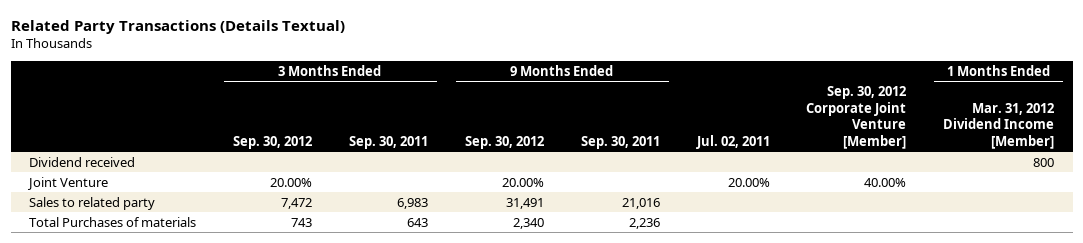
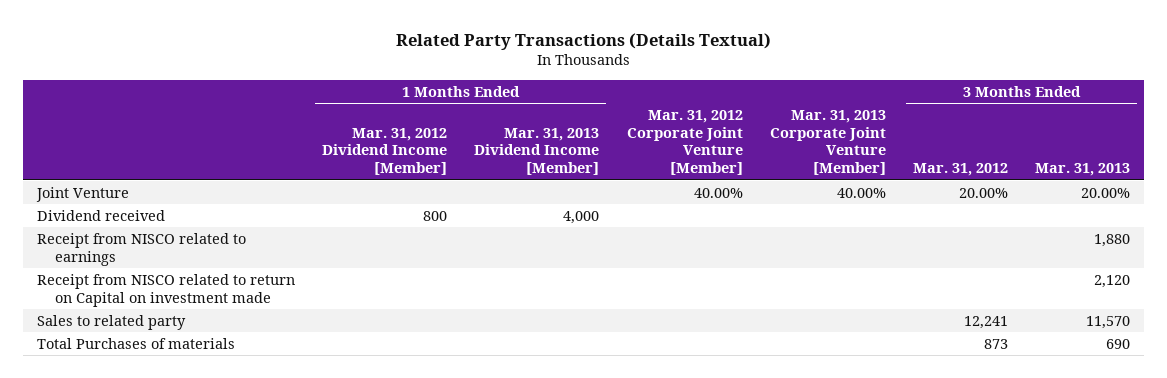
- | 3 Months Ended Sep. 30, 2012 | 3 Months Ended Sep. 30, 2011 | 9 Months Ended Sep. 30, 2012 | 9 Months Ended Sep. 30, 2011 | Jul. 02, 2011 | Sep. 30, 2012 Corporate Joint Venture [Member] | 1 Months Ended Mar. 31, 2012 Dividend Income [Member]
+ | 1 Months Ended Mar. 31, 2012 Dividend Income [Member] | 1 Months Ended Mar. 31, 2013 Dividend Income [Member] | Mar. 31, 2012 Corporate Joint Venture [Member] | Mar. 31, 2013 Corporate Joint Venture [Member] | 3 Months Ended Mar. 31, 2012 | 3 Months Ended Mar. 31, 2013
moved down: Dividend received | 800 | 4,000 | | | |
+ Receipt from NISCO related to earnings | | | | | | 1,880
+ Receipt from NISCO related to return on Capital on investment made | | | | | | 2,120

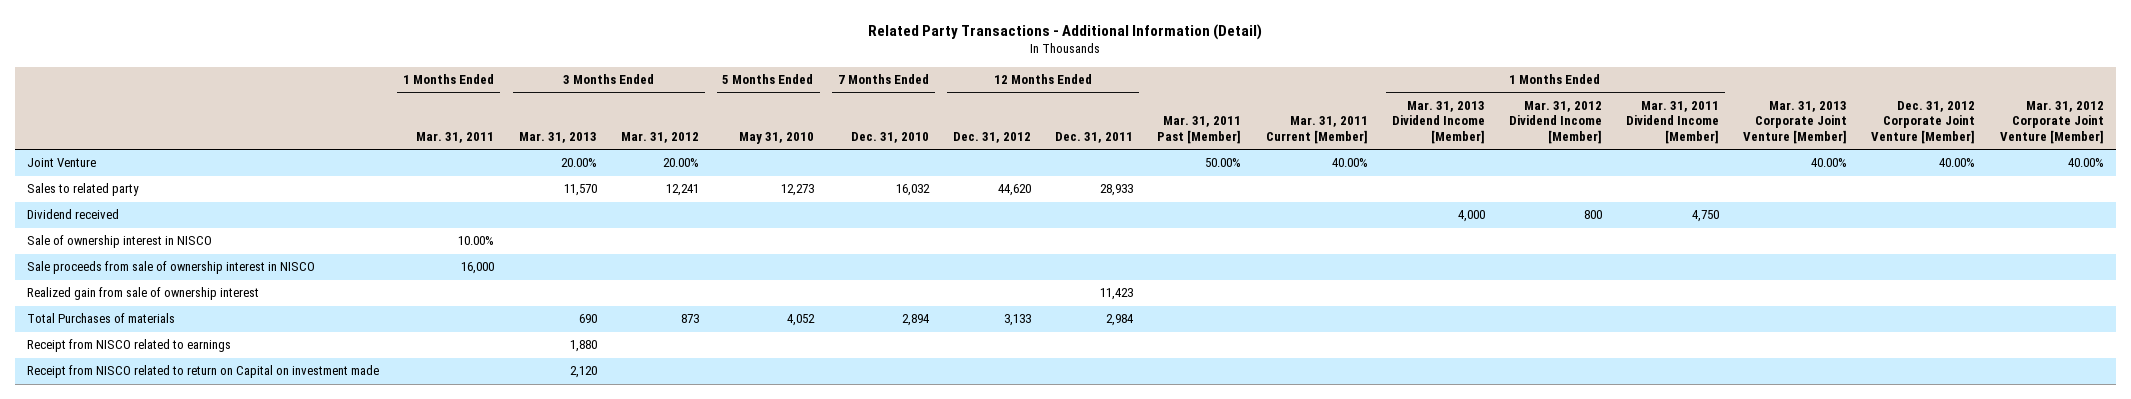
- Related Party Transactions (Details Textual)
+ Related Party Transactions - Additional Information (Detail)
- | 1 Months Ended Mar. 31, 2012 Dividend Income [Member] | 1 Months Ended Mar. 31, 2013 Dividend Income [Member] | Mar. 31, 2012 Corporate Joint Venture [Member] | Mar. 31, 2013 Corporate Joint Venture [Member] | 3 Months Ended Mar. 31, 2012 | 3 Months Ended Mar. 31, 2013
+ | 1 Months Ended Mar. 31, 2011 | 3 Months Ended Mar. 31, 2013 | 3 Months Ended Mar. 31, 2012 | 5 Months Ended May 31, 2010 | 7 Months Ended Dec. 31, 2010 | 12 Months Ended Dec. 31, 2012 | 12 Months Ended Dec. 31, 2011 | Mar. 31, 2011 Past [Member] | Mar. 31, 2011 Current [Member] | 1 Months Ended Mar. 31, 2013 Dividend Income [Member] | 1 Months Ended Mar. 31, 2012 Dividend Income [Member] | 1 Months Ended Mar. 31, 2011 Dividend Income [Member] | Mar. 31, 2013 Corporate Joint Venture [Member] | Dec. 31, 2012 Corporate Joint Venture [Member] | Mar. 31, 2012 Corporate Joint Venture [Member]
moved up: Sales to related party | | 11,570 | 12,241 | 12,273 | 16,032 | 44,620 | 28,933 | | | | | | | |
+ Sale of ownership interest in NISCO | 10.00% | | | | | | | | | | | | | |
+ Sale proceeds from sale of ownership interest in NISCO | 16,000 | | | | | | | | | | | | | |
+ Realized gain from sale of ownership interest | | | | | | | 11,423 | | | | | | | |
moved up: Total Purchases of materials | | 690 | 873 | 4,052 | 2,894 | 3,133 | 2,984 | | | | | | | |

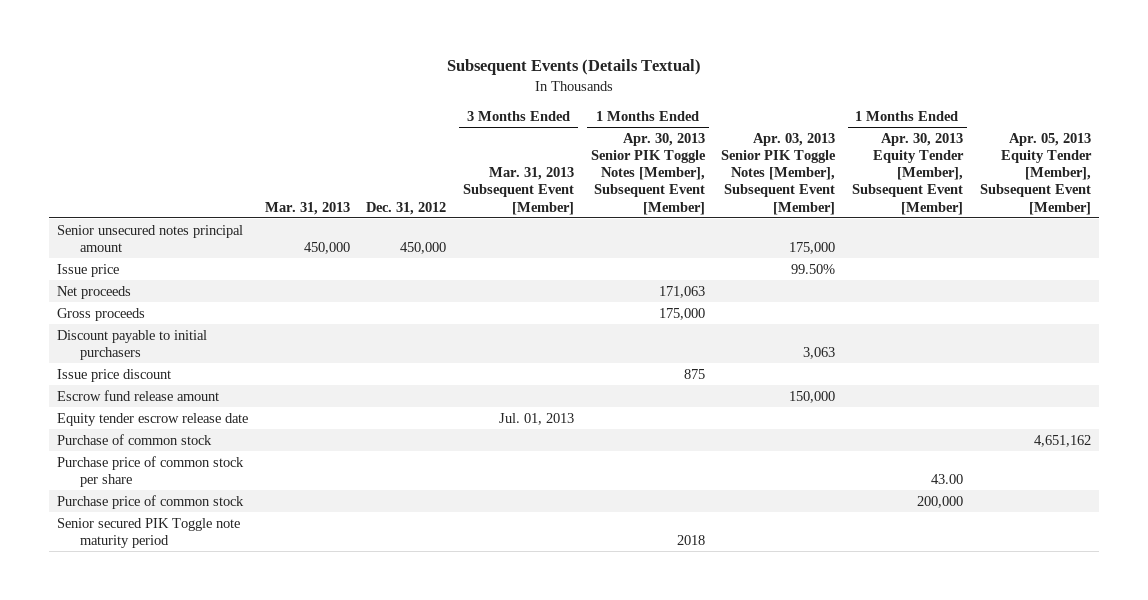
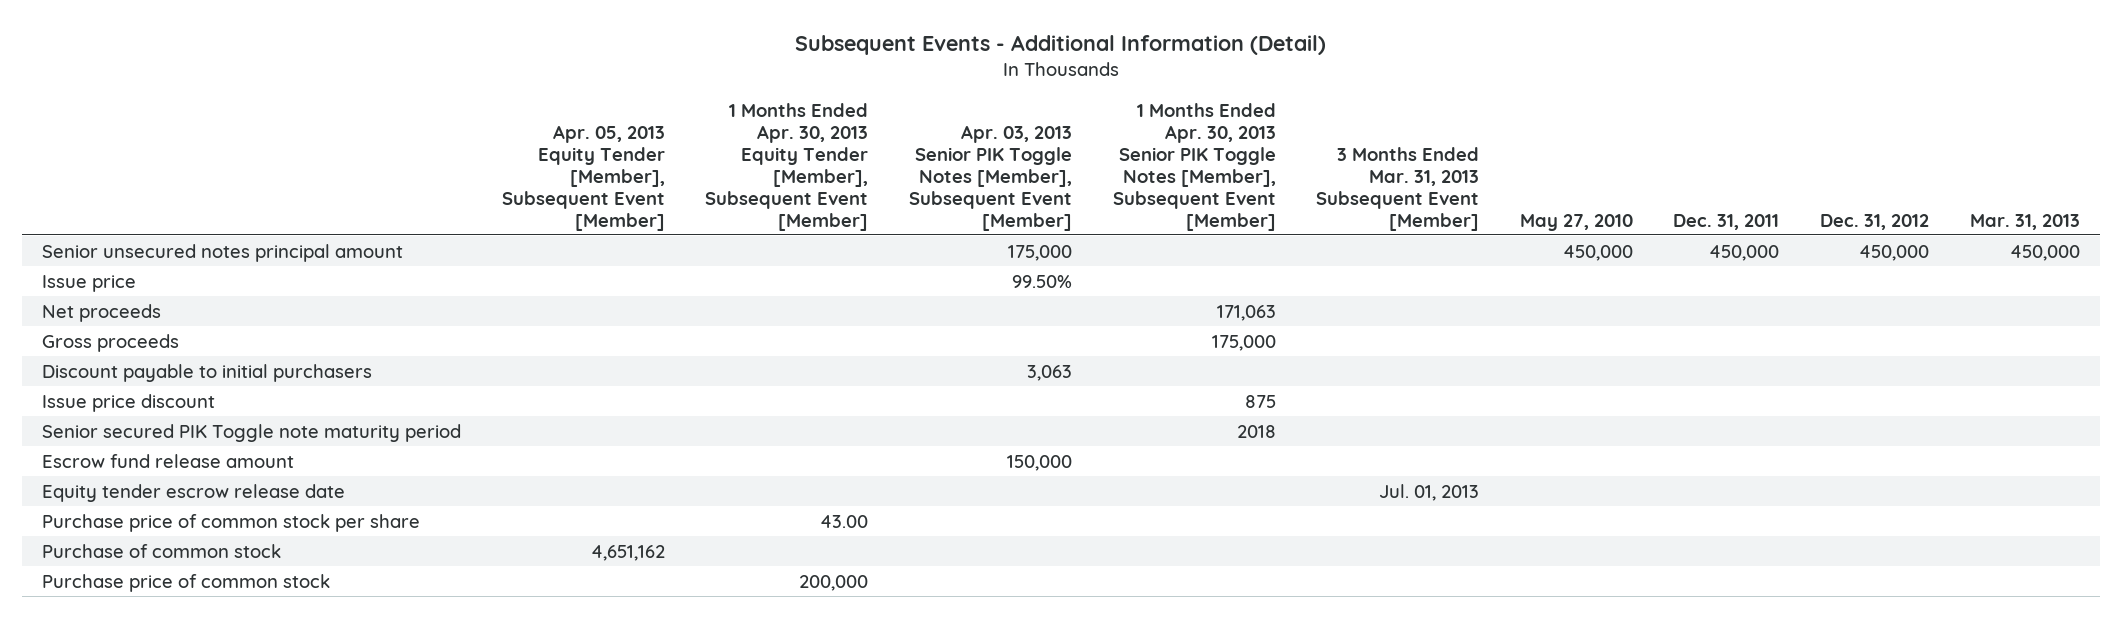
- Subsequent Events (Details Textual)
+ Subsequent Events - Additional Information (Detail)
- | Mar. 31, 2013 | Dec. 31, 2012 | 3 Months Ended Mar. 31, 2013 Subsequent Event [Member] | 1 Months Ended Apr. 30, 2013 Senior PIK Toggle Notes [Member], Subsequent Event [Member] | Apr. 03, 2013 Senior PIK Toggle Notes [Member], Subsequent Event [Member] | 1 Months Ended Apr. 30, 2013 Equity Tender [Member], Subsequent Event [Member] | Apr. 05, 2013 Equity Tender [Member], Subsequent Event [Member]
+ | Apr. 05, 2013 Equity Tender [Member], Subsequent Event [Member] | 1 Months Ended Apr. 30, 2013 Equity Tender [Member], Subsequent Event [Member] | Apr. 03, 2013 Senior PIK Toggle Notes [Member], Subsequent Event [Member] | 1 Months Ended Apr. 30, 2013 Senior PIK Toggle Notes [Member], Subsequent Event [Member] | 3 Months Ended Mar. 31, 2013 Subsequent Event [Member] | May 27, 2010 | Dec. 31, 2011 | Dec. 31, 2012 | Mar. 31, 2013
moved up: Senior secured PIK Toggle note maturity period | | | | 2018 | | | | |
moved down: Purchase of common stock | 4,651,162 | | | | | | | |

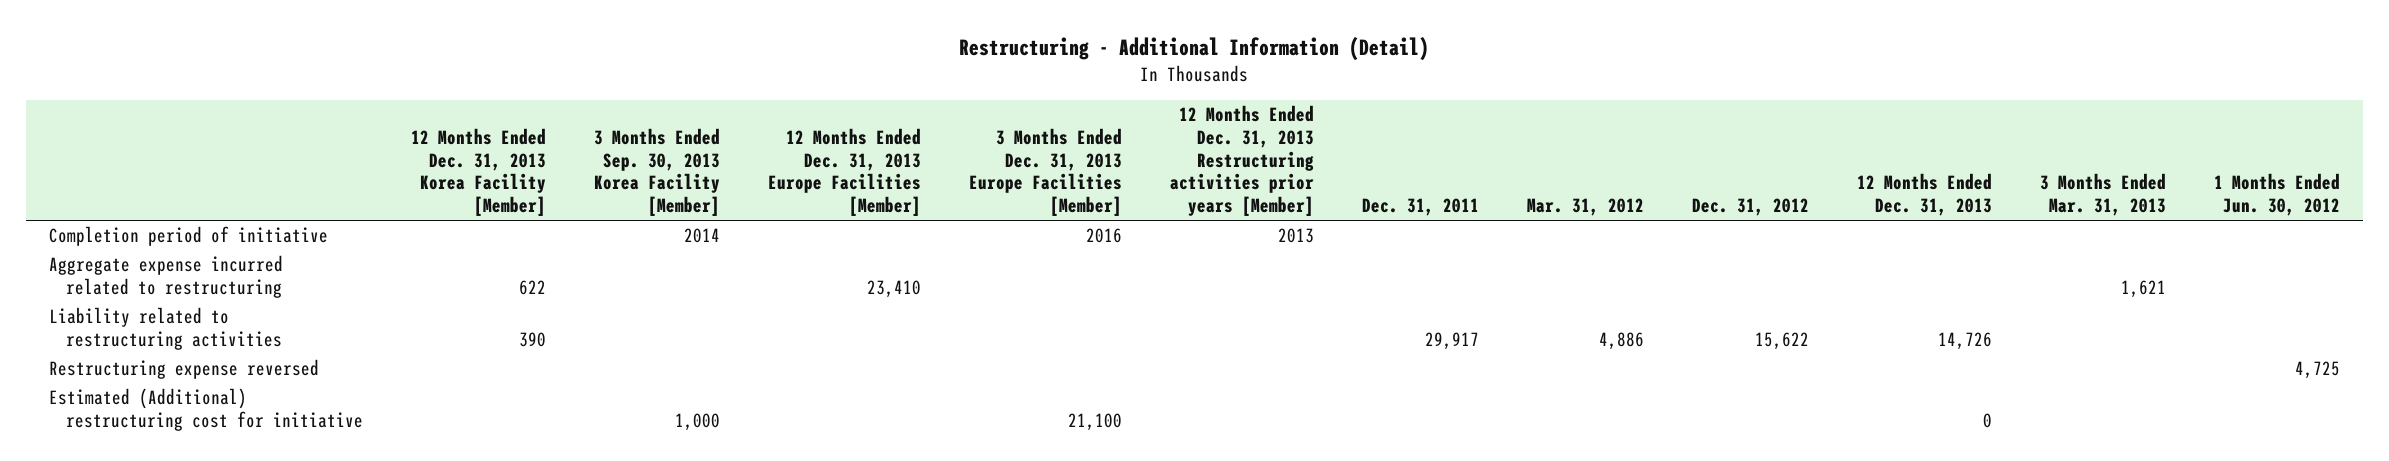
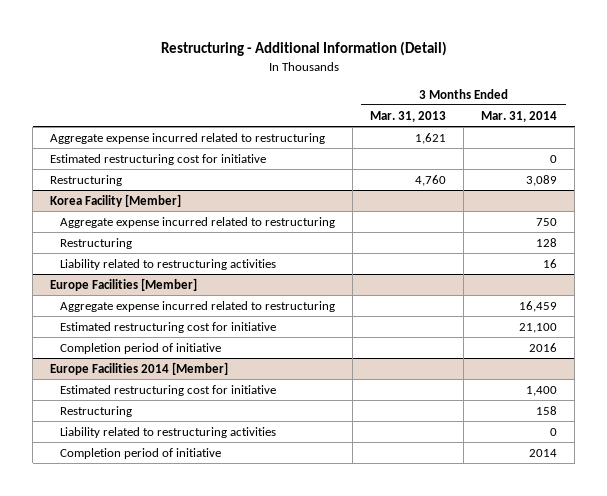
- | 12 Months Ended Dec. 31, 2013 Korea Facility [Member] | 3 Months Ended Sep. 30, 2013 Korea Facility [Member] | 12 Months Ended Dec. 31, 2013 Europe Facilities [Member] | 3 Months Ended Dec. 31, 2013 Europe Facilities [Member] | 12 Months Ended Dec. 31, 2013 Restructuring activities prior years [Member] | Dec. 31, 2011 | Mar. 31, 2012 | Dec. 31, 2012 | 12 Months Ended Dec. 31, 2013 | 3 Months Ended Mar. 31, 2013 | 1 Months Ended Jun. 30, 2012
+ | 3 Months Ended Mar. 31, 2013 | 3 Months Ended Mar. 31, 2014
- Completion period of initiative | | 2014 | | 2016 | 2013 | | | | | |
- Liability related to restructuring activities | 390 | | | | | 29,917 | 4,886 | 15,622 | 14,726 | |
- Restructuring expense reversed | | | | | | | | | | | 4,725
- Estimated (Additional) restructuring cost for initiative | | 1,000 | | 21,100 | | | | | 0 | |
+ Estimated restructuring cost for initiative | | 0
+ Restructuring | 4,760 | 3,089
+ Korea Facility [Member]
+ Aggregate expense incurred related to restructuring | | 750
+ Restructuring | | 128
+ Liability related to restructuring activities | | 16
+ Europe Facilities [Member]
+ Aggregate expense incurred related to restructuring | | 16,459
+ Estimated restructuring cost for initiative | | 21,100
+ Completion period of initiative | | 2016
+ Europe Facilities 2014 [Member]
+ Estimated restructuring cost for initiative | | 1,400
+ Restructuring | | 158
+ Liability related to restructuring activities | | 0
+ Completion period of initiative | | 2014

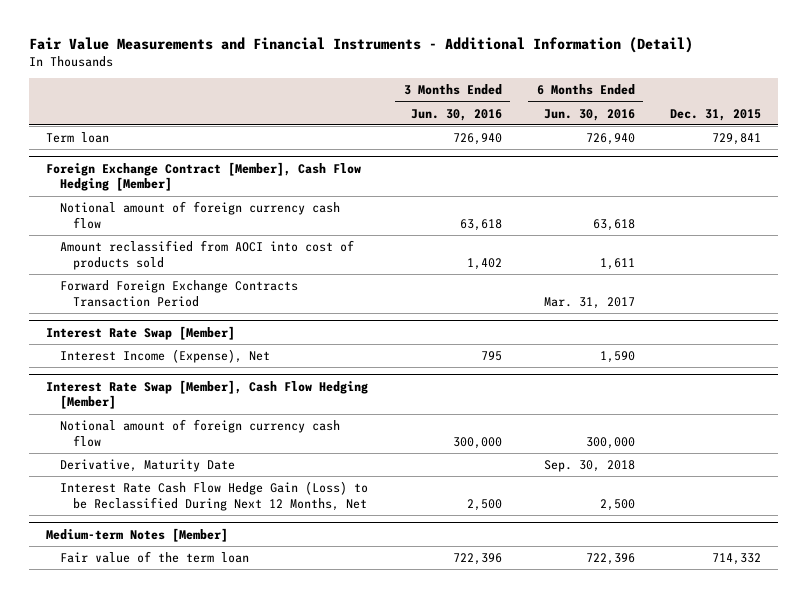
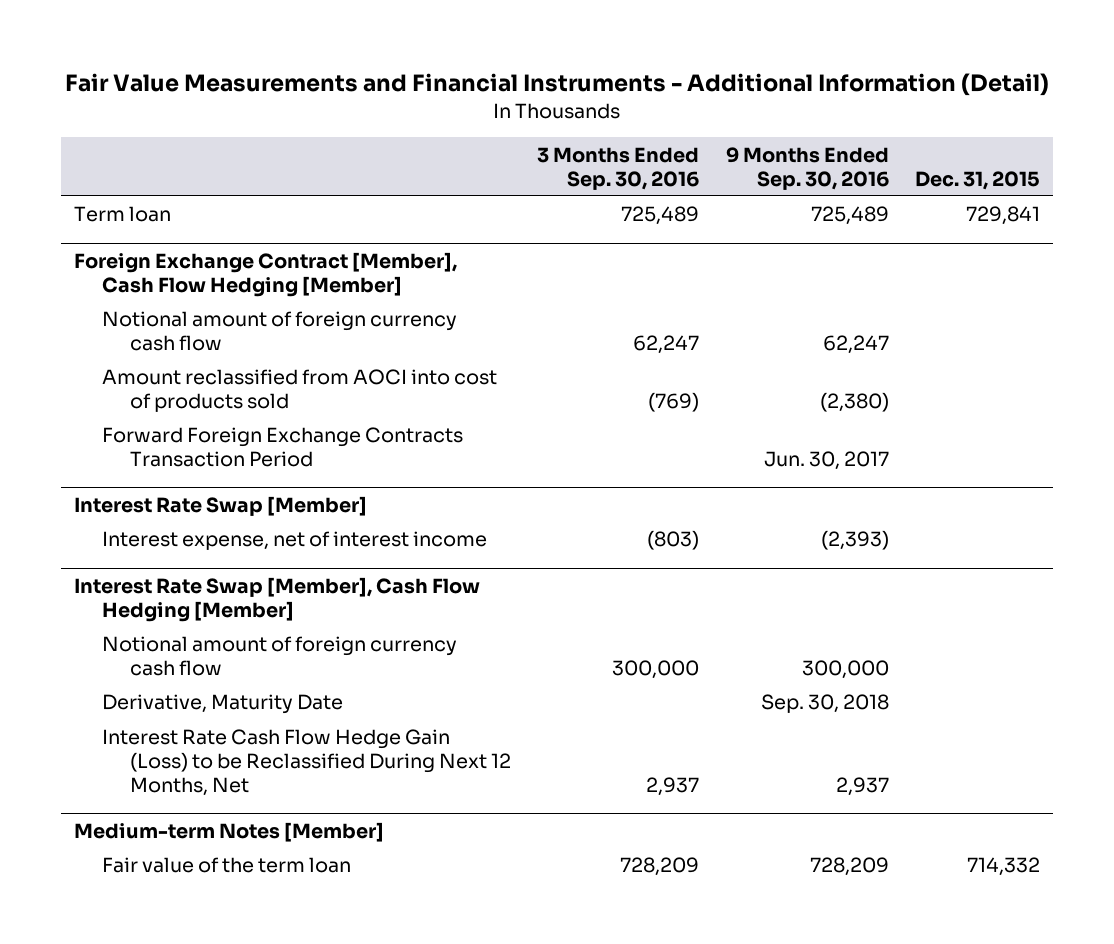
- | 3 Months Ended Jun. 30, 2016 | 6 Months Ended Jun. 30, 2016 | Dec. 31, 2015
+ | 3 Months Ended Sep. 30, 2016 | 9 Months Ended Sep. 30, 2016 | Dec. 31, 2015
@ Interest Rate Swap [Member]
- Interest Income (Expense), Net | 795 | 1,590 |
+ Interest expense, net of interest income | (803) | (2,393) |

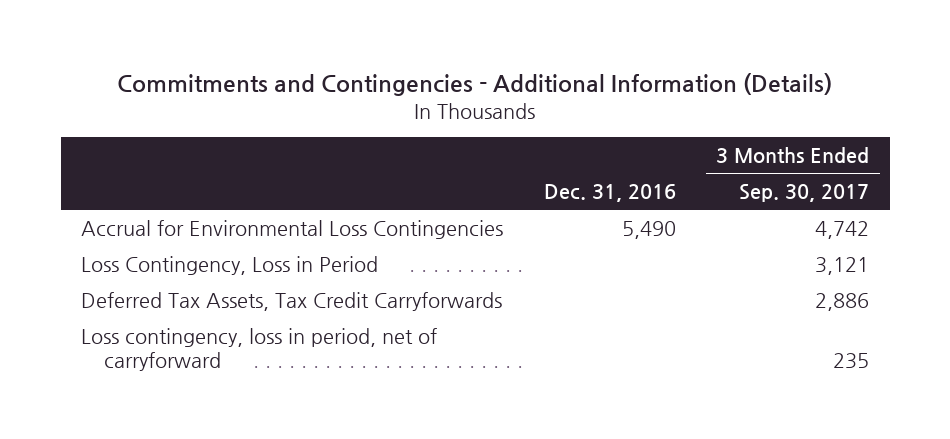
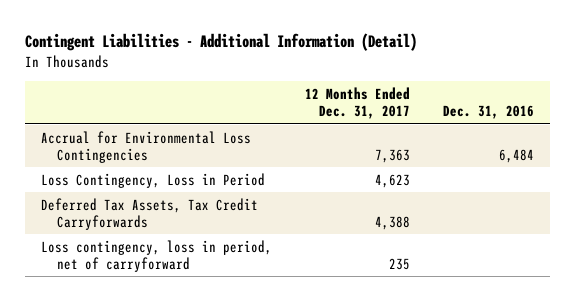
- Commitments and Contingencies - Additional Information (Details)
+ Contingent Liabilities - Additional Information (Detail)
- | Dec. 31, 2016 | 3 Months Ended Sep. 30, 2017
+ | 12 Months Ended Dec. 31, 2017 | Dec. 31, 2016
- Accrual for Environmental Loss Contingencies | 5,490 | 4,742
+ Accrual for Environmental Loss Contingencies | 7,363 | 6,484

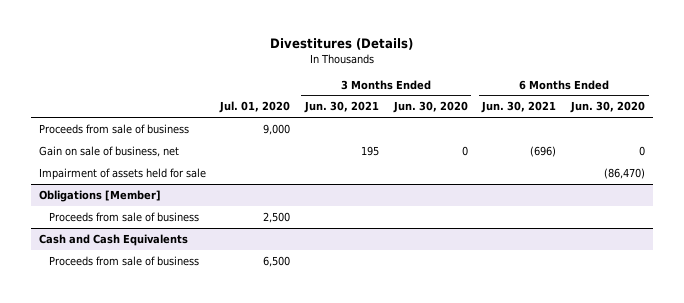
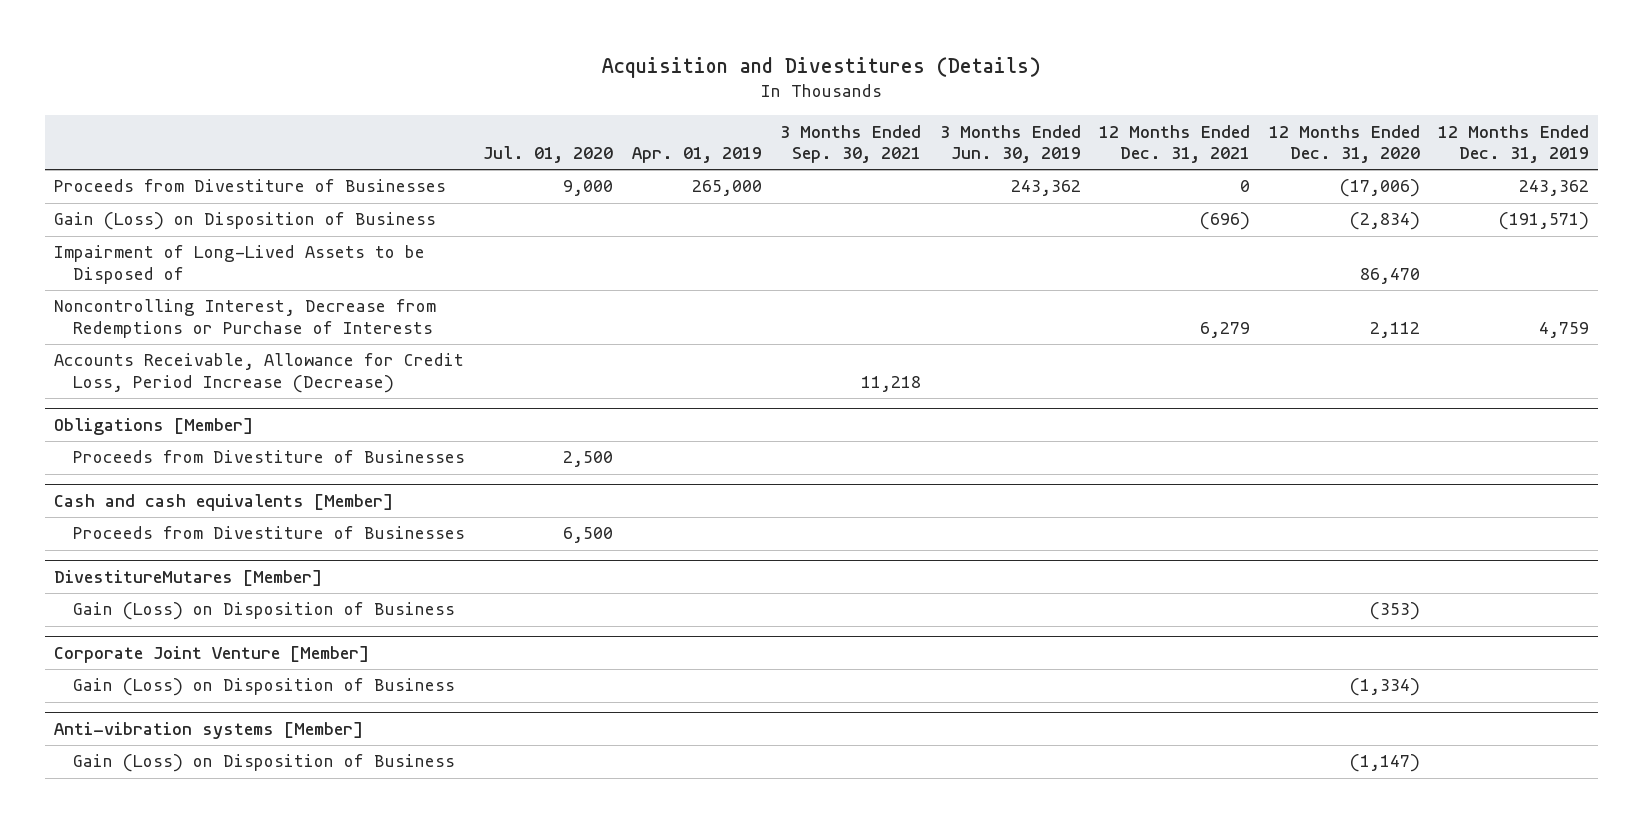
- Divestitures (Details)
+ Acquisition and Divestitures (Details)
- | Jul. 01, 2020 | 3 Months Ended Jun. 30, 2021 | 3 Months Ended Jun. 30, 2020 | 6 Months Ended Jun. 30, 2021 | 6 Months Ended Jun. 30, 2020
+ | Jul. 01, 2020 | Apr. 01, 2019 | 3 Months Ended Sep. 30, 2021 | 3 Months Ended Jun. 30, 2019 | 12 Months Ended Dec. 31, 2021 | 12 Months Ended Dec. 31, 2020 | 12 Months Ended Dec. 31, 2019
- Proceeds from sale of business | 9,000 | | | |
- Gain on sale of business, net | | 195 | 0 | (696) | 0
- Impairment of assets held for sale | | | | | (86,470)
+ Proceeds from Divestiture of Businesses | 9,000 | 265,000 | | 243,362 | 0 | (17,006) | 243,362
+ Gain (Loss) on Disposition of Business | | | | | (696) | (2,834) | (191,571)
+ Impairment of Long-Lived Assets to be Disposed of | | | | | | 86,470 |
+ Noncontrolling Interest, Decrease from Redemptions or Purchase of Interests | | | | | 6,279 | 2,112 | 4,759
+ Accounts Receivable, Allowance for Credit Loss, Period Increase (Decrease) | | | 11,218 | | | |
@ Obligations [Member]
- Proceeds from sale of business | 2,500 | | | |
- Cash and Cash Equivalents
- Proceeds from sale of business | 6,500 | | | |
@ Obligations [Member]
+ Proceeds from Divestiture of Businesses | 2,500 | | | | | |
+ Cash and cash equivalents [Member]
+ Proceeds from Divestiture of Businesses | 6,500 | | | | | |
+ DivestitureMutares [Member]
+ Gain (Loss) on Disposition of Business | | | | | | (353) |
+ Corporate Joint Venture [Member]
+ Gain (Loss) on Disposition of Business | | | | | | (1,334) |
+ Anti-vibration systems [Member]
+ Gain (Loss) on Disposition of Business | | | | | | (1,147) |

